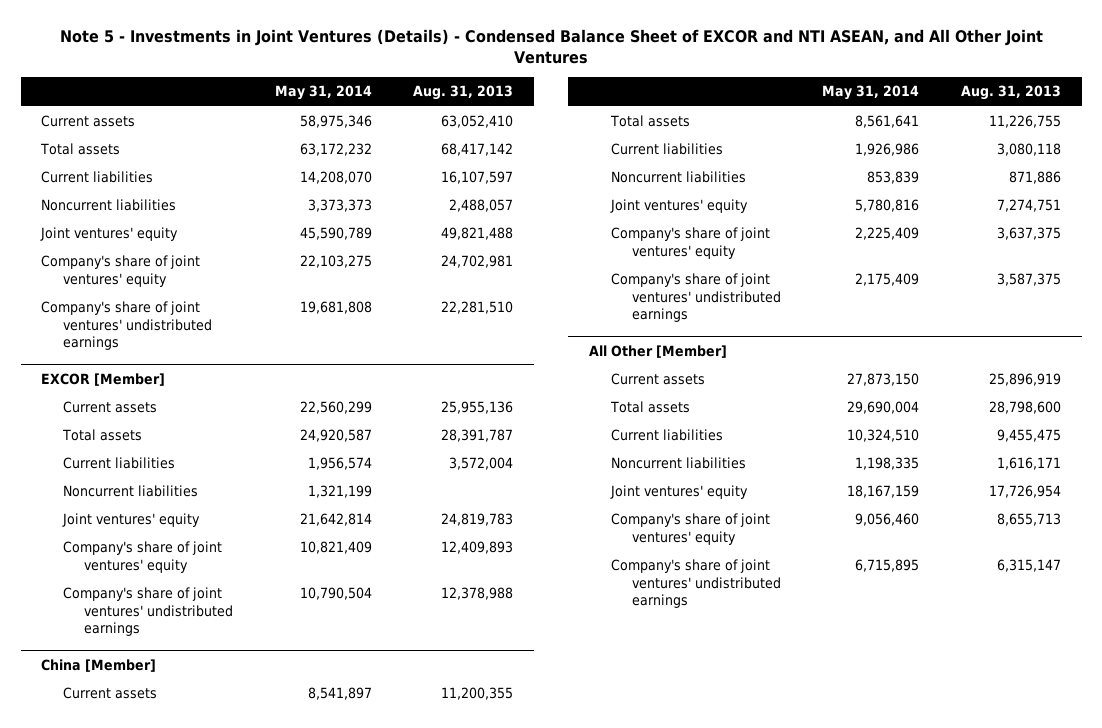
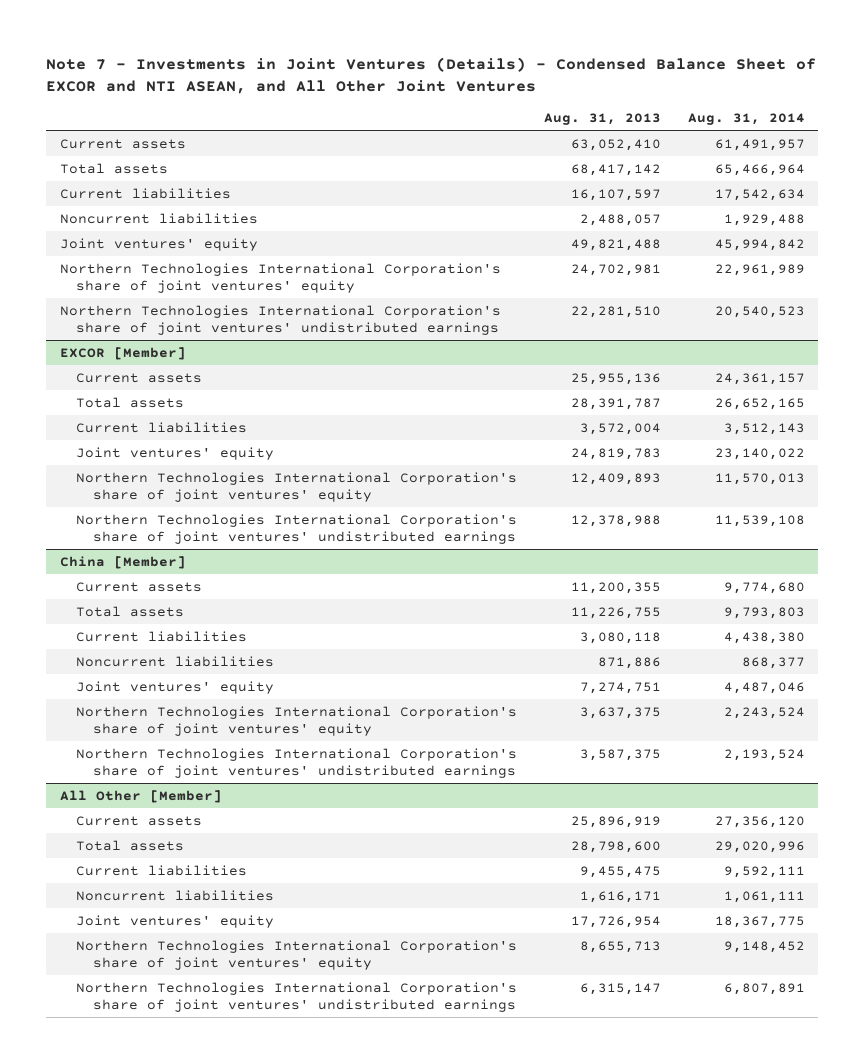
- Note 5 - Investments in Joint Ventures (Details) - Condensed Balance Sheet of EXCOR and NTI ASEAN, and All Other Joint Ventures
+ Note 7 - Investments in Joint Ventures (Details) - Condensed Balance Sheet of EXCOR and NTI ASEAN, and All Other Joint Ventures
- | May 31, 2014 | Aug. 31, 2013
+ | Aug. 31, 2013 | Aug. 31, 2014
- Company's share of joint ventures' equity | 22,103,275 | 24,702,981
- Company's share of joint ventures' undistributed earnings | 19,681,808 | 22,281,510
+ Northern Technologies International Corporation's share of joint ventures' equity | 24,702,981 | 22,961,989
+ Northern Technologies International Corporation's share of joint ventures' undistributed earnings | 22,281,510 | 20,540,523
@ EXCOR [Member]
- Noncurrent liabilities | 1,321,199 |
- Company's share of joint ventures' equity | 10,821,409 | 12,409,893
- Company's share of joint ventures' undistributed earnings | 10,790,504 | 12,378,988
+ Northern Technologies International Corporation's share of joint ventures' equity | 12,409,893 | 11,570,013
+ Northern Technologies International Corporation's share of joint ventures' undistributed earnings | 12,378,988 | 11,539,108
@ China [Member]
- Company's share of joint ventures' equity | 2,225,409 | 3,637,375
- Company's share of joint ventures' undistributed earnings | 2,175,409 | 3,587,375
+ Northern Technologies International Corporation's share of joint ventures' equity | 3,637,375 | 2,243,524
+ Northern Technologies International Corporation's share of joint ventures' undistributed earnings | 3,587,375 | 2,193,524
@ All Other [Member]
- Company's share of joint ventures' equity | 9,056,460 | 8,655,713
- Company's share of joint ventures' undistributed earnings | 6,715,895 | 6,315,147
+ Northern Technologies International Corporation's share of joint ventures' equity | 8,655,713 | 9,148,452
+ Northern Technologies International Corporation's share of joint ventures' undistributed earnings | 6,315,147 | 6,807,891

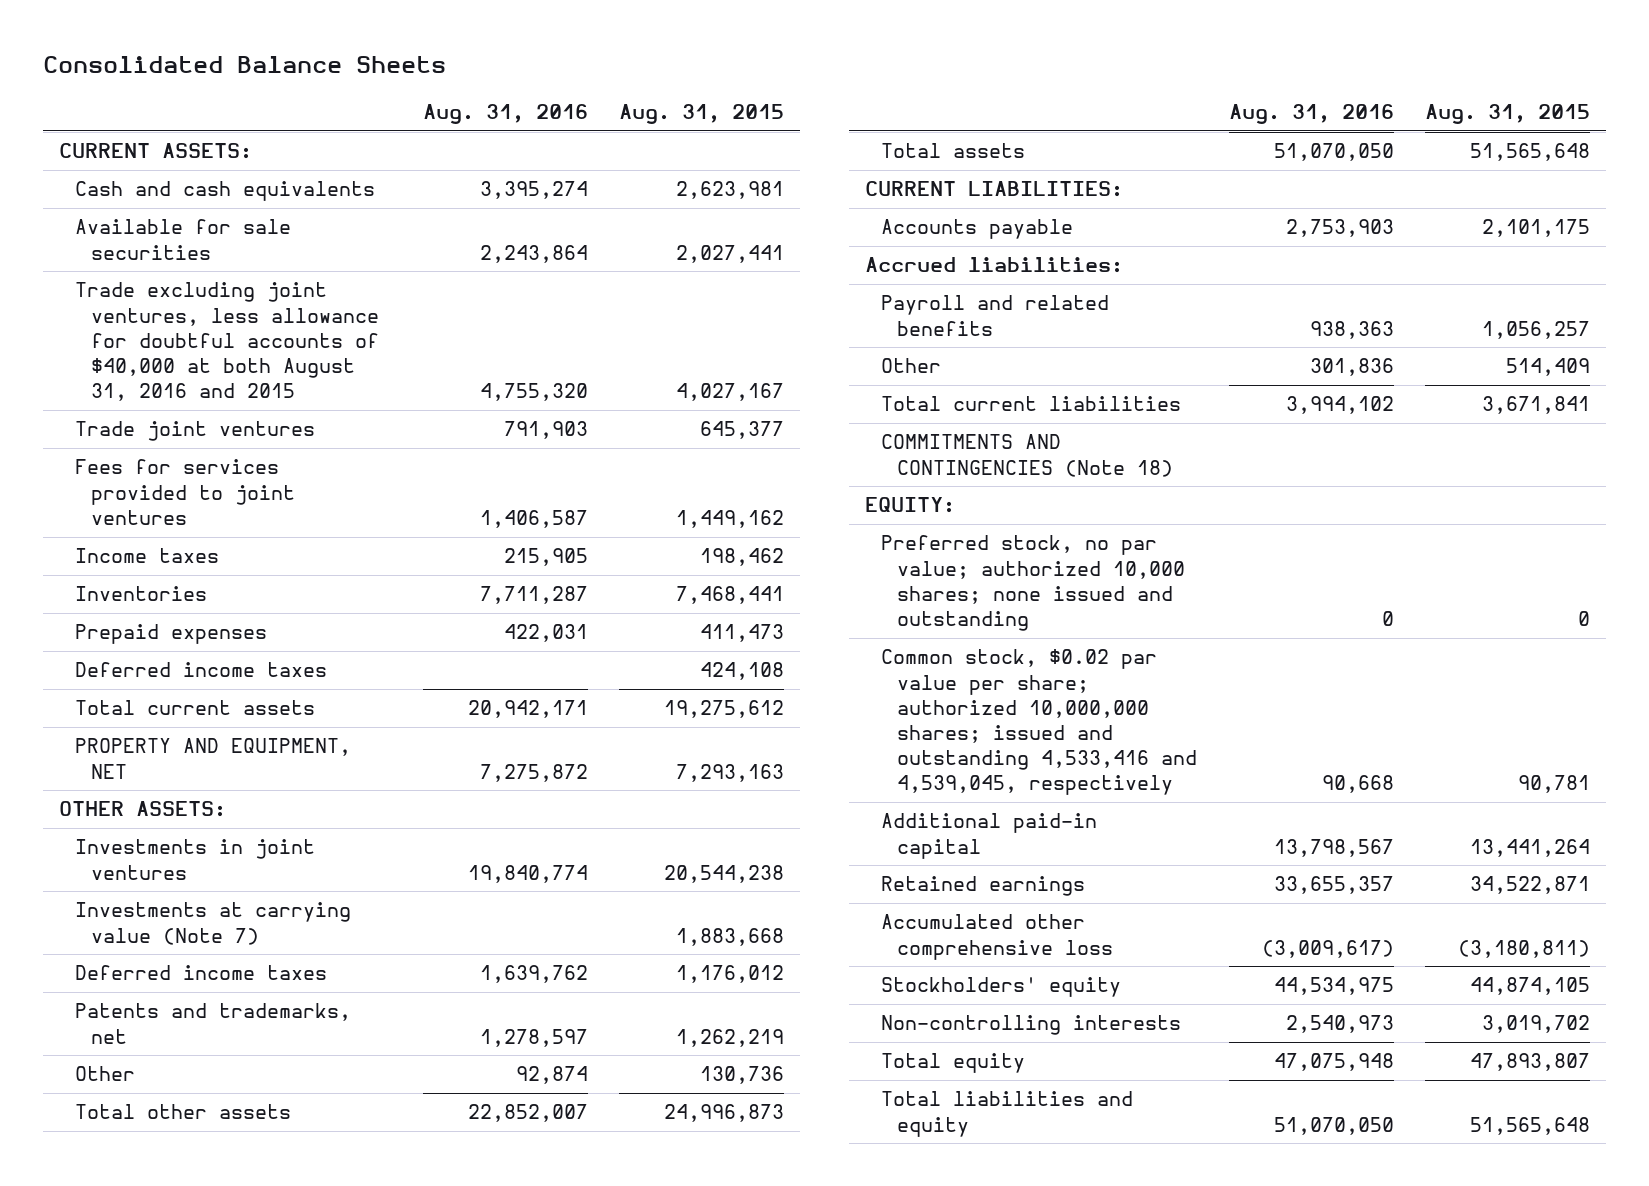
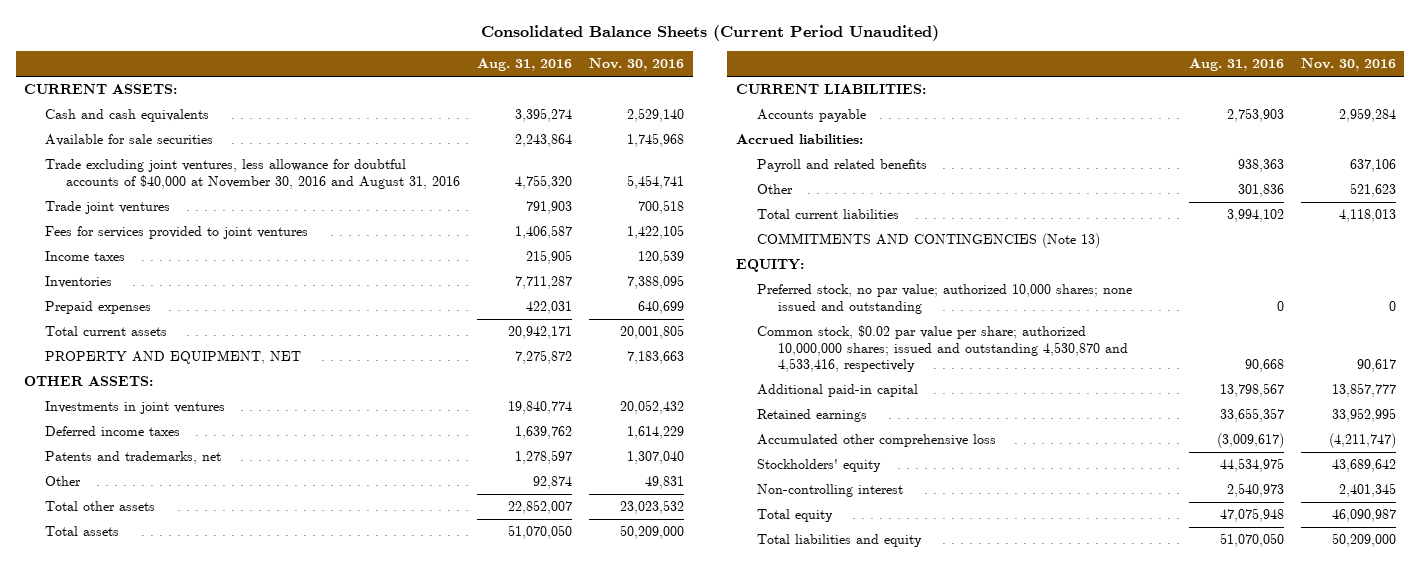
- Consolidated Balance Sheets
+ Consolidated Balance Sheets (Current Period Unaudited)
- | Aug. 31, 2016 | Aug. 31, 2015
+ | Aug. 31, 2016 | Nov. 30, 2016
- Trade excluding joint ventures, less allowance for doubtful accounts of $40,000 at both August 31, 2016 and 2015 | 4,755,320 | 4,027,167
+ Trade excluding joint ventures, less allowance for doubtful accounts of $40,000 at November 30, 2016 and August 31, 2016 | 4,755,320 | 5,454,741
- Deferred income taxes | | 424,108
- Investments at carrying value (Note 7) | | 1,883,668
- COMMITMENTS AND CONTINGENCIES (Note 18)
+ COMMITMENTS AND CONTINGENCIES (Note 13)
- Common stock, $0.02 par value per share; authorized 10,000,000 shares; issued and outstanding 4,533,416 and 4,539,045, respectively | 90,668 | 90,781
+ Common stock, $0.02 par value per share; authorized 10,000,000 shares; issued and outstanding 4,530,870 and 4,533,416, respectively | 90,668 | 90,617
- Non-controlling interests | 2,540,973 | 3,019,702
+ Non-controlling interest | 2,540,973 | 2,401,345

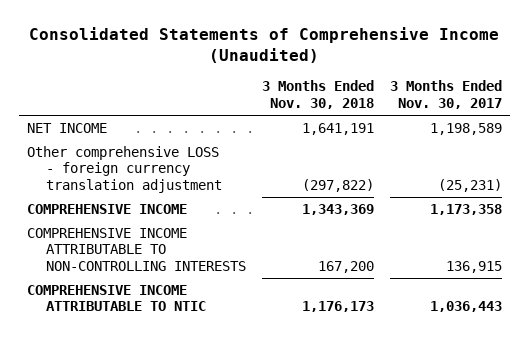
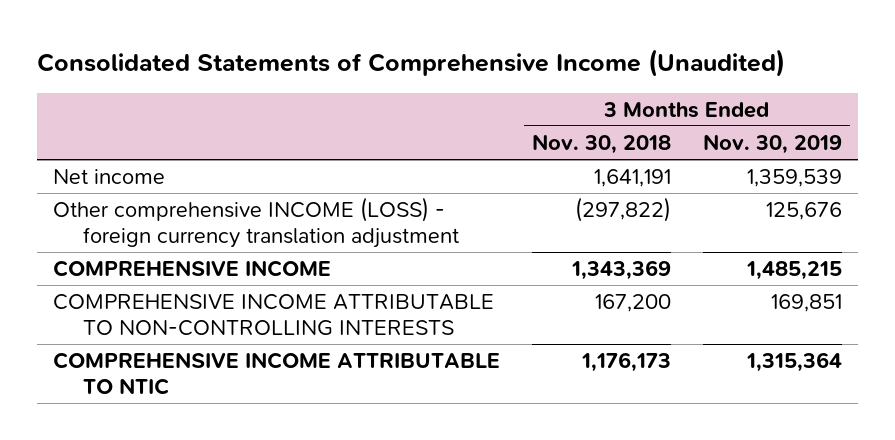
- | 3 Months Ended Nov. 30, 2018 | 3 Months Ended Nov. 30, 2017
+ | 3 Months Ended Nov. 30, 2018 | 3 Months Ended Nov. 30, 2019
- NET INCOME | 1,641,191 | 1,198,589
- Other comprehensive LOSS - foreign currency translation adjustment | (297,822) | (25,231)
+ Net income | 1,641,191 | 1,359,539
+ Other comprehensive INCOME (LOSS) - foreign currency translation adjustment | (297,822) | 125,676

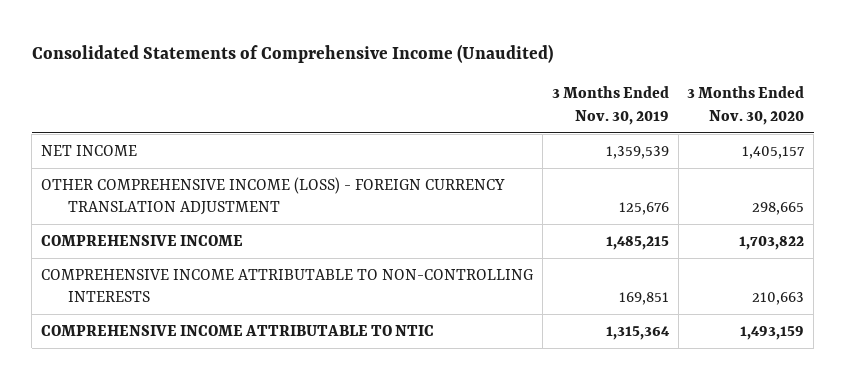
- | 3 Months Ended Nov. 30, 2018 | 3 Months Ended Nov. 30, 2019
+ | 3 Months Ended Nov. 30, 2019 | 3 Months Ended Nov. 30, 2020
- Net income | 1,641,191 | 1,359,539
- Other comprehensive INCOME (LOSS) - foreign currency translation adjustment | (297,822) | 125,676
+ NET INCOME | 1,359,539 | 1,405,157
+ OTHER COMPREHENSIVE INCOME (LOSS) - FOREIGN CURRENCY TRANSLATION ADJUSTMENT | 125,676 | 298,665

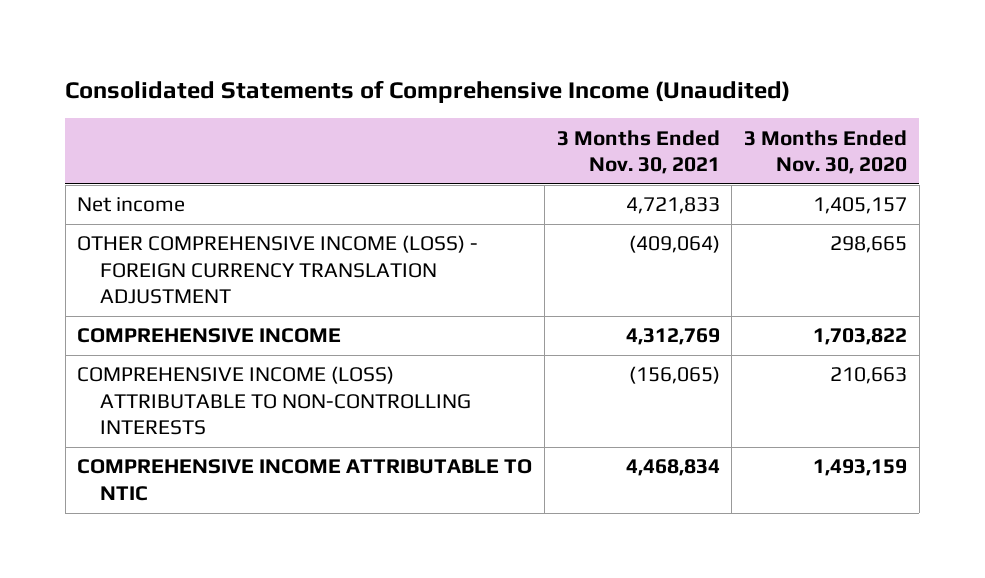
- | 3 Months Ended Nov. 30, 2019 | 3 Months Ended Nov. 30, 2020
+ | 3 Months Ended Nov. 30, 2021 | 3 Months Ended Nov. 30, 2020
- NET INCOME | 1,359,539 | 1,405,157
+ Net income | 4,721,833 | 1,405,157
- COMPREHENSIVE INCOME ATTRIBUTABLE TO NON-CONTROLLING INTERESTS | 169,851 | 210,663
+ COMPREHENSIVE INCOME (LOSS) ATTRIBUTABLE TO NON-CONTROLLING INTERESTS | (156,065) | 210,663

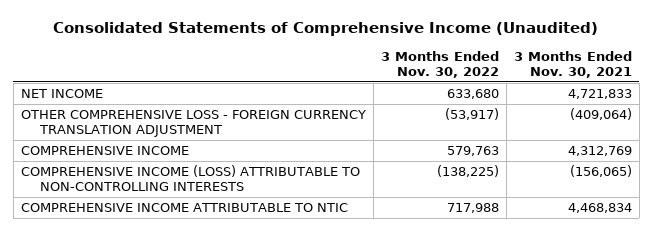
- | 3 Months Ended Nov. 30, 2021 | 3 Months Ended Nov. 30, 2020
+ | 3 Months Ended Nov. 30, 2022 | 3 Months Ended Nov. 30, 2021
- Net income | 4,721,833 | 1,405,157
- OTHER COMPREHENSIVE INCOME (LOSS) - FOREIGN CURRENCY TRANSLATION ADJUSTMENT | (409,064) | 298,665
+ NET INCOME | 633,680 | 4,721,833
+ OTHER COMPREHENSIVE LOSS - FOREIGN CURRENCY TRANSLATION ADJUSTMENT | (53,917) | (409,064)

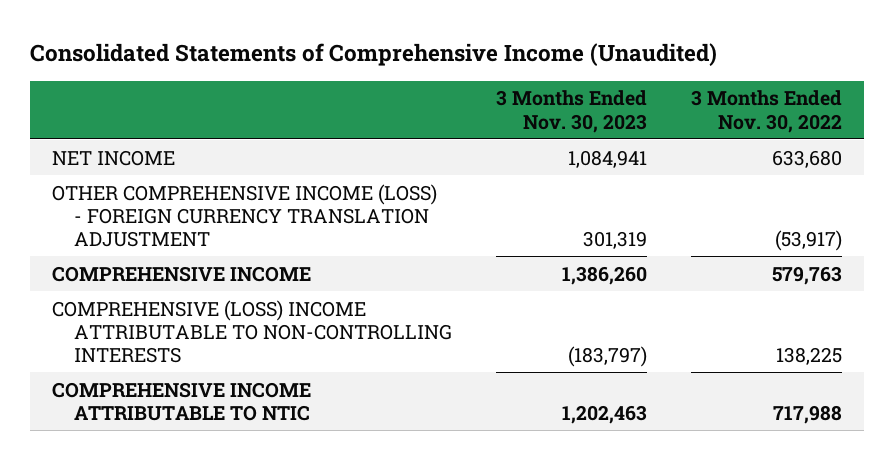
- | 3 Months Ended Nov. 30, 2022 | 3 Months Ended Nov. 30, 2021
+ | 3 Months Ended Nov. 30, 2023 | 3 Months Ended Nov. 30, 2022
- OTHER COMPREHENSIVE LOSS - FOREIGN CURRENCY TRANSLATION ADJUSTMENT | (53,917) | (409,064)
+ OTHER COMPREHENSIVE INCOME (LOSS) - FOREIGN CURRENCY TRANSLATION ADJUSTMENT | 301,319 | (53,917)
- COMPREHENSIVE INCOME (LOSS) ATTRIBUTABLE TO NON-CONTROLLING INTERESTS | (138,225) | (156,065)
+ COMPREHENSIVE (LOSS) INCOME ATTRIBUTABLE TO NON-CONTROLLING INTERESTS | (183,797) | 138,225

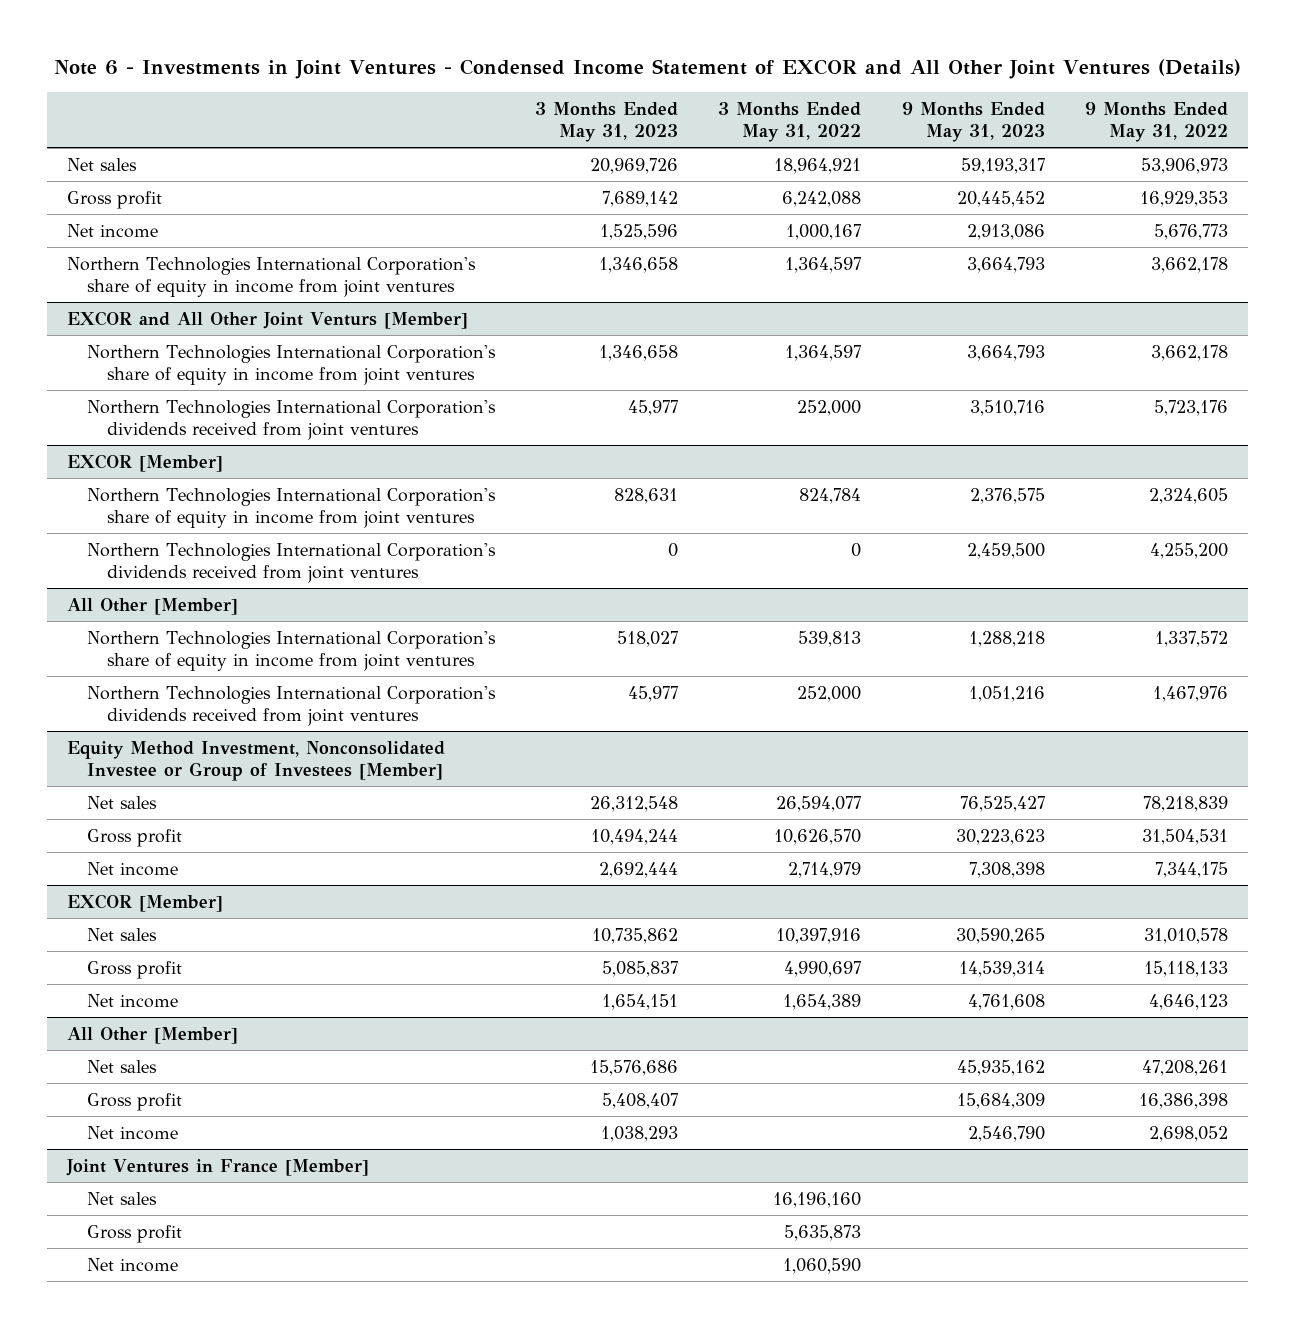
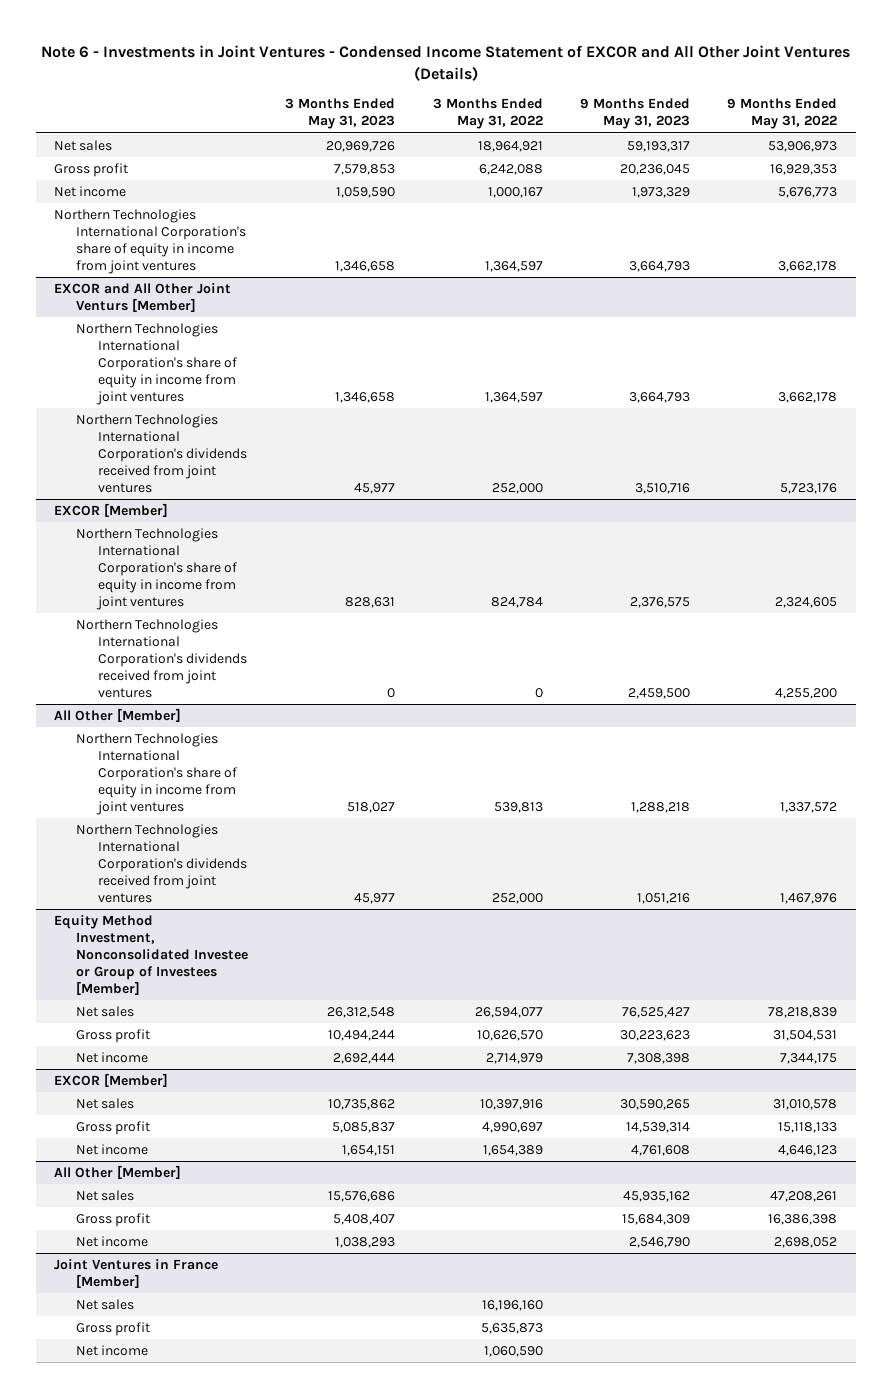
- Gross profit | 7,689,142 | 6,242,088 | 20,445,452 | 16,929,353
- Net income | 1,525,596 | 1,000,167 | 2,913,086 | 5,676,773
+ Gross profit | 7,579,853 | 6,242,088 | 20,236,045 | 16,929,353
+ Net income | 1,059,590 | 1,000,167 | 1,973,329 | 5,676,773

